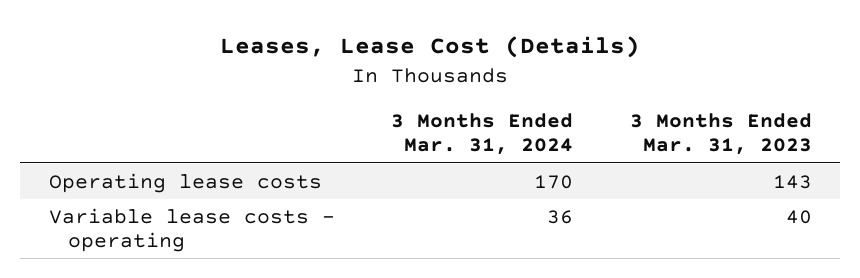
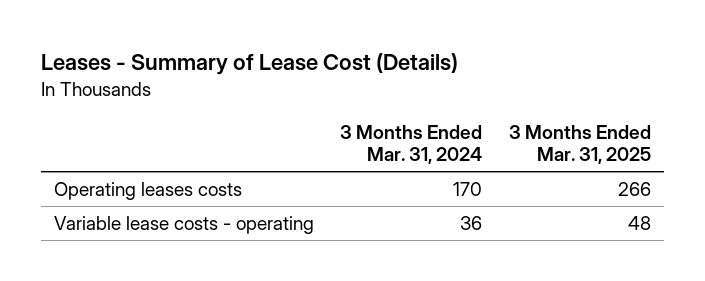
- Leases, Lease Cost (Details)
+ Leases - Summary of Lease Cost (Details)
- | 3 Months Ended Mar. 31, 2024 | 3 Months Ended Mar. 31, 2023
+ | 3 Months Ended Mar. 31, 2024 | 3 Months Ended Mar. 31, 2025
- Operating lease costs | 170 | 143
+ Operating leases costs | 170 | 266

